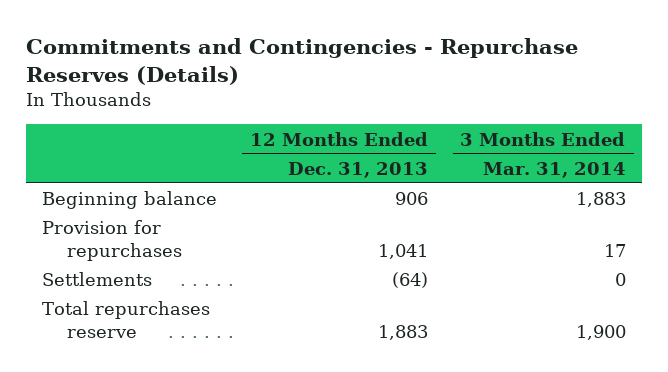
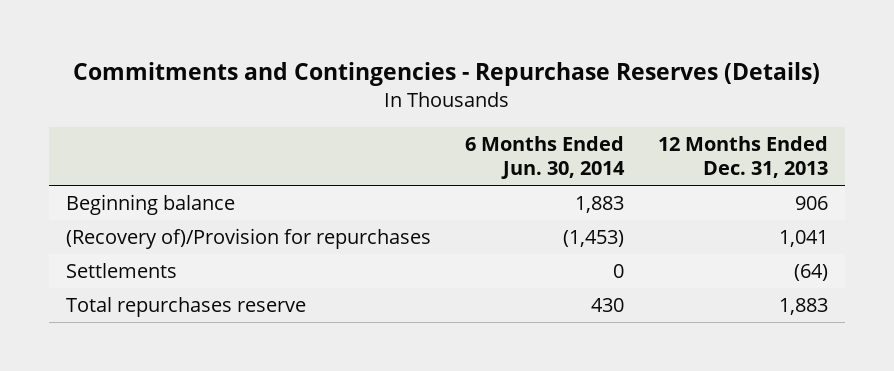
- | 12 Months Ended Dec. 31, 2013 | 3 Months Ended Mar. 31, 2014
+ | 6 Months Ended Jun. 30, 2014 | 12 Months Ended Dec. 31, 2013
- Provision for repurchases | 1,041 | 17
+ (Recovery of)/Provision for repurchases | (1,453) | 1,041

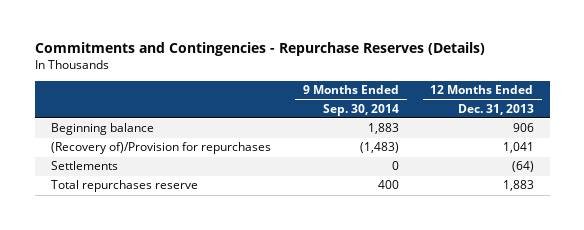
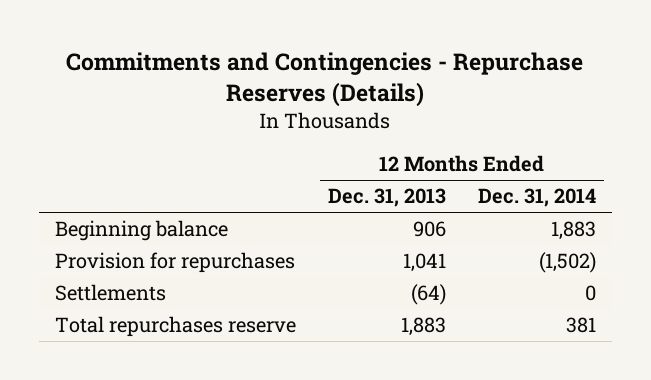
- | 9 Months Ended Sep. 30, 2014 | 12 Months Ended Dec. 31, 2013
+ | 12 Months Ended Dec. 31, 2013 | 12 Months Ended Dec. 31, 2014
- (Recovery of)/Provision for repurchases | (1,483) | 1,041
+ Provision for repurchases | 1,041 | (1,502)

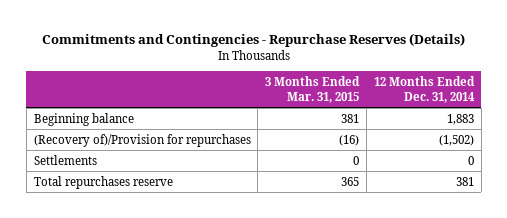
- | 12 Months Ended Dec. 31, 2013 | 12 Months Ended Dec. 31, 2014
+ | 3 Months Ended Mar. 31, 2015 | 12 Months Ended Dec. 31, 2014
- Provision for repurchases | 1,041 | (1,502)
+ (Recovery of)/Provision for repurchases | (16) | (1,502)

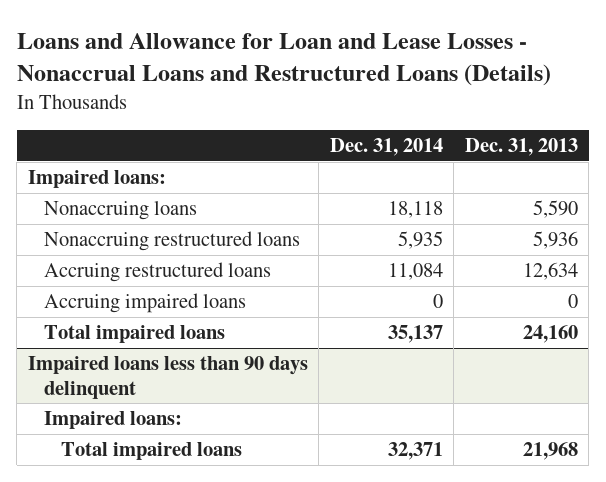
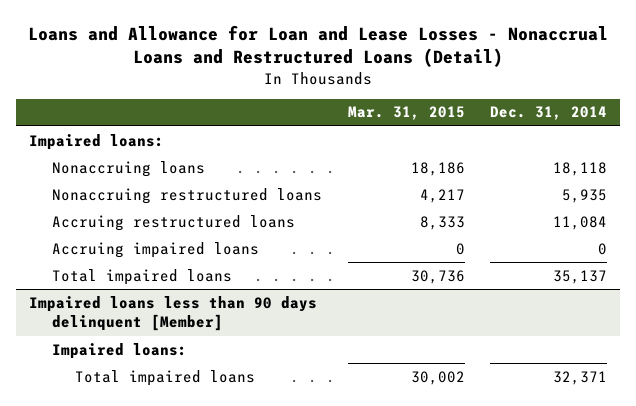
- Loans and Allowance for Loan and Lease Losses - Nonaccrual Loans and Restructured Loans (Details)
+ Loans and Allowance for Loan and Lease Losses - Nonaccrual Loans and Restructured Loans (Detail)
- | Dec. 31, 2014 | Dec. 31, 2013
+ | Mar. 31, 2015 | Dec. 31, 2014
- Impaired loans less than 90 days delinquent
+ Impaired loans less than 90 days delinquent [Member]

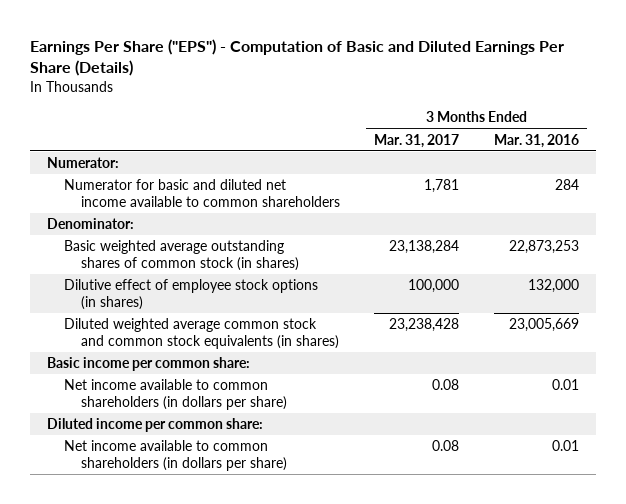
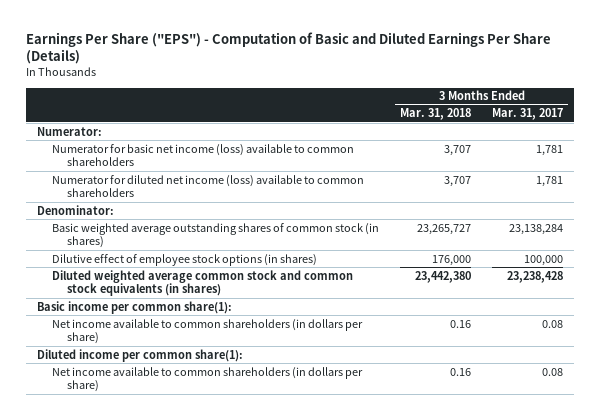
- | 3 Months Ended Mar. 31, 2017 | 3 Months Ended Mar. 31, 2016
+ | 3 Months Ended Mar. 31, 2018 | 3 Months Ended Mar. 31, 2017
- Numerator for basic and diluted net income available to common shareholders | 1,781 | 284
+ Numerator for basic net income (loss) available to common shareholders | 3,707 | 1,781
+ Numerator for diluted net income (loss) available to common shareholders | 3,707 | 1,781
- Basic income per common share:
+ Basic income per common share(1):
- Diluted income per common share:
+ Diluted income per common share(1):

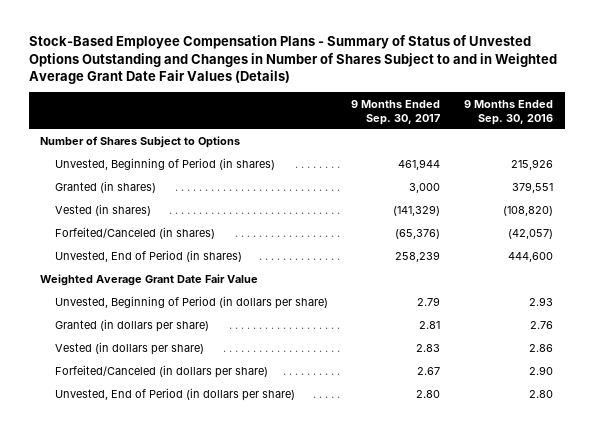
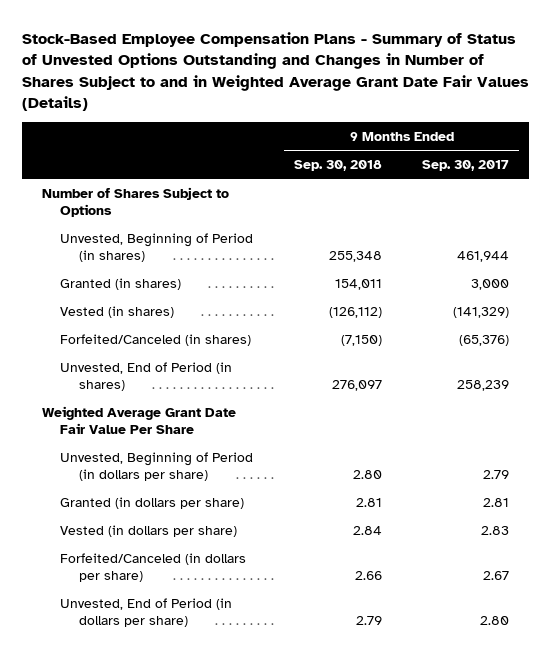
- | 9 Months Ended Sep. 30, 2017 | 9 Months Ended Sep. 30, 2016
+ | 9 Months Ended Sep. 30, 2018 | 9 Months Ended Sep. 30, 2017
- Weighted Average Grant Date Fair Value
+ Weighted Average Grant Date Fair Value Per Share

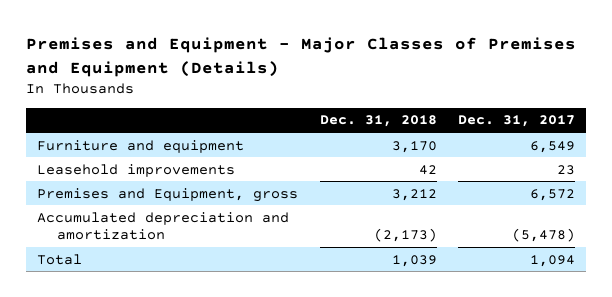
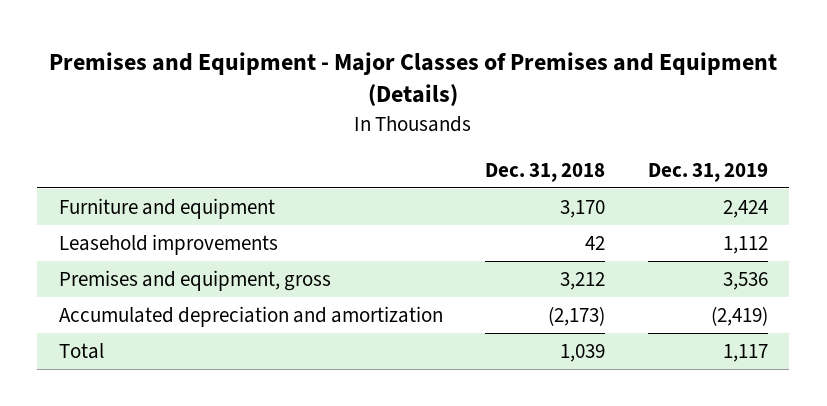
- | Dec. 31, 2018 | Dec. 31, 2017
+ | Dec. 31, 2018 | Dec. 31, 2019
- Premises and Equipment, gross | 3,212 | 6,572
+ Premises and equipment, gross | 3,212 | 3,536

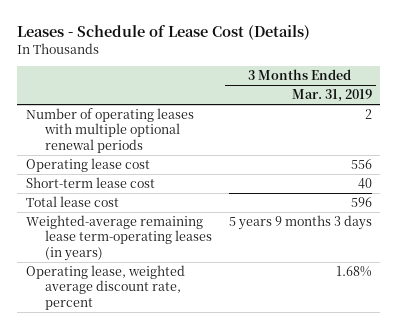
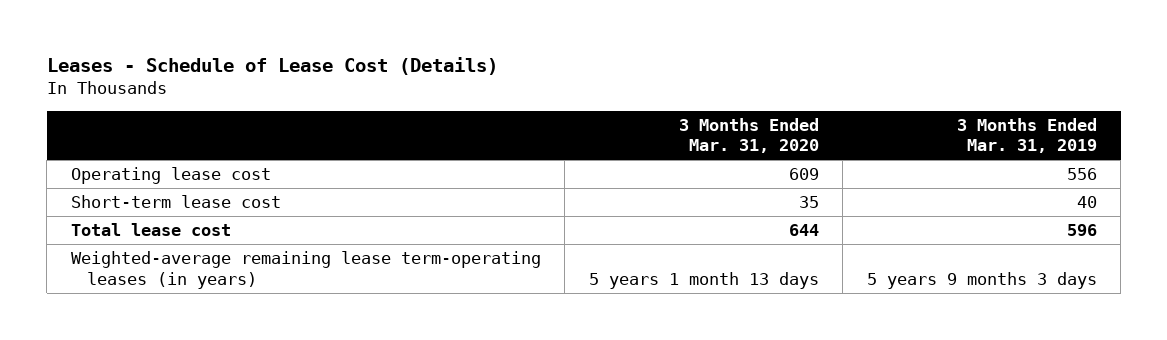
- | 3 Months Ended Mar. 31, 2019
+ | 3 Months Ended Mar. 31, 2020 | 3 Months Ended Mar. 31, 2019
- Number of operating leases with multiple optional renewal periods | 2
- Operating lease, weighted average discount rate, percent | 1.68%

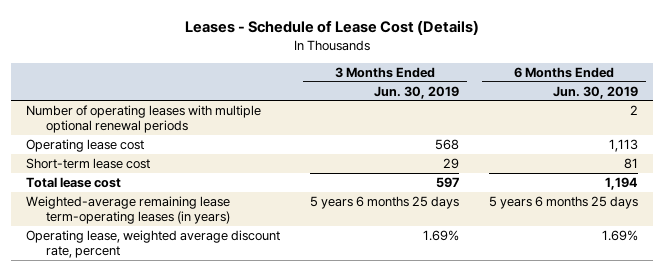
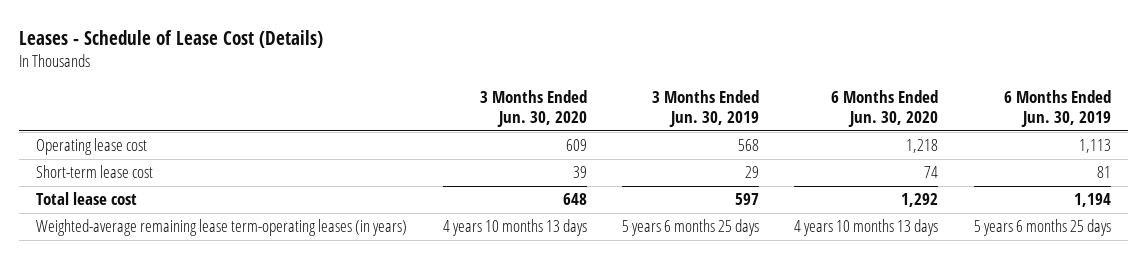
- | 3 Months Ended Jun. 30, 2019 | 6 Months Ended Jun. 30, 2019
+ | 3 Months Ended Jun. 30, 2020 | 3 Months Ended Jun. 30, 2019 | 6 Months Ended Jun. 30, 2020 | 6 Months Ended Jun. 30, 2019
- Number of operating leases with multiple optional renewal periods | | 2
- Operating lease, weighted average discount rate, percent | 1.69% | 1.69%

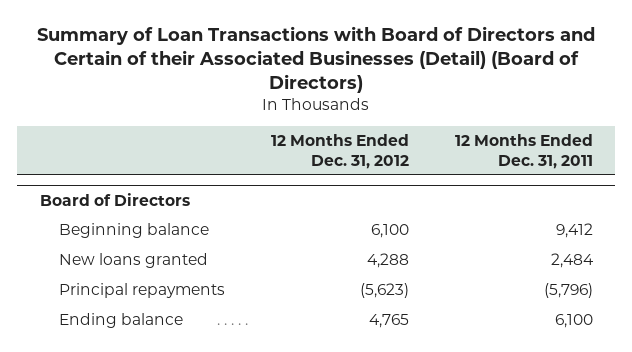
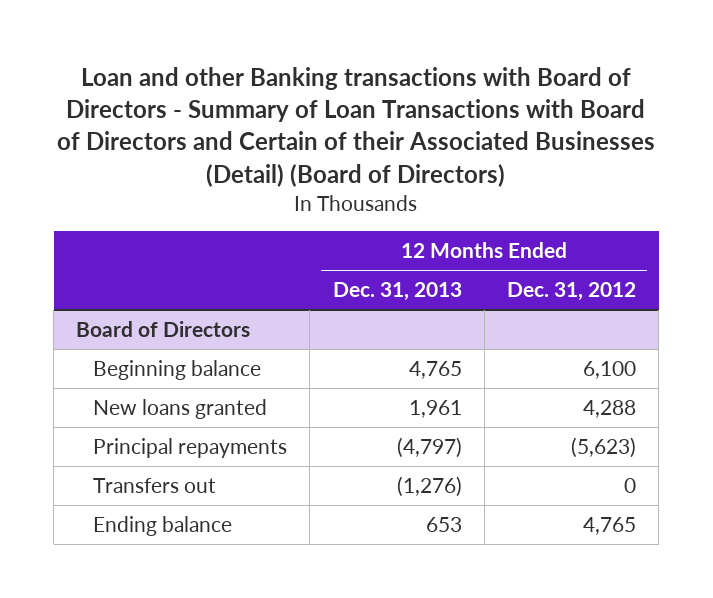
- Summary of Loan Transactions with Board of Directors and Certain of their Associated Businesses (Detail) (Board of Directors)
+ Loan and other Banking transactions with Board of Directors - Summary of Loan Transactions with Board of Directors and Certain of their Associated Businesses (Detail) (Board of Directors)
- | 12 Months Ended Dec. 31, 2012 | 12 Months Ended Dec. 31, 2011
+ | 12 Months Ended Dec. 31, 2013 | 12 Months Ended Dec. 31, 2012
@ Board of Directors
+ Transfers out | (1,276) | 0

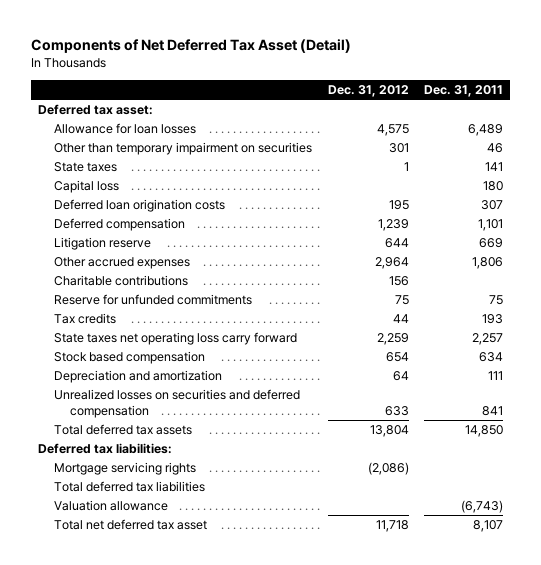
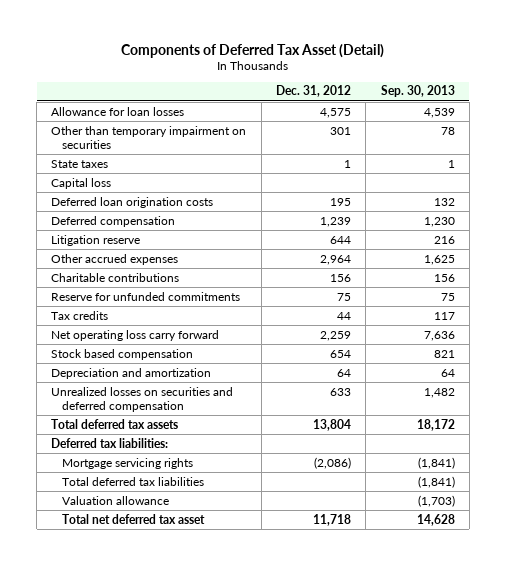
- Components of Net Deferred Tax Asset (Detail)
+ Components of Deferred Tax Asset (Detail)
- | Dec. 31, 2012 | Dec. 31, 2011
+ | Dec. 31, 2012 | Sep. 30, 2013
- Deferred tax asset:
- State taxes net operating loss carry forward | 2,259 | 2,257
+ Net operating loss carry forward | 2,259 | 7,636

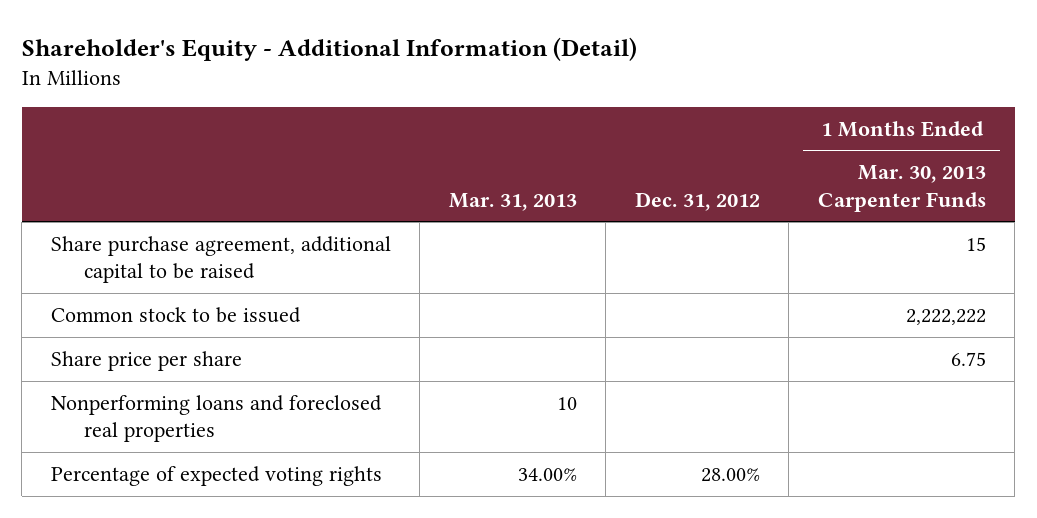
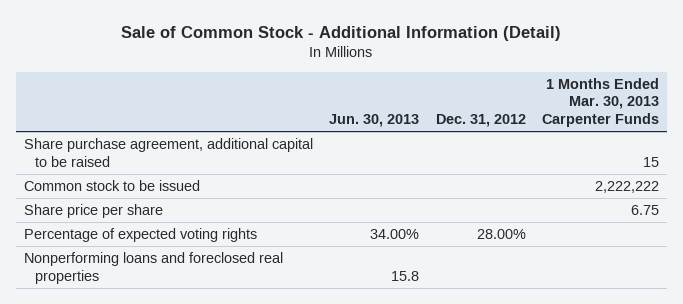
- Shareholder's Equity - Additional Information (Detail)
+ Sale of Common Stock - Additional Information (Detail)
- | Mar. 31, 2013 | Dec. 31, 2012 | 1 Months Ended Mar. 30, 2013 Carpenter Funds
+ | Jun. 30, 2013 | Dec. 31, 2012 | 1 Months Ended Mar. 30, 2013 Carpenter Funds
moved down: Nonperforming loans and foreclosed real properties | 15.8 | |

